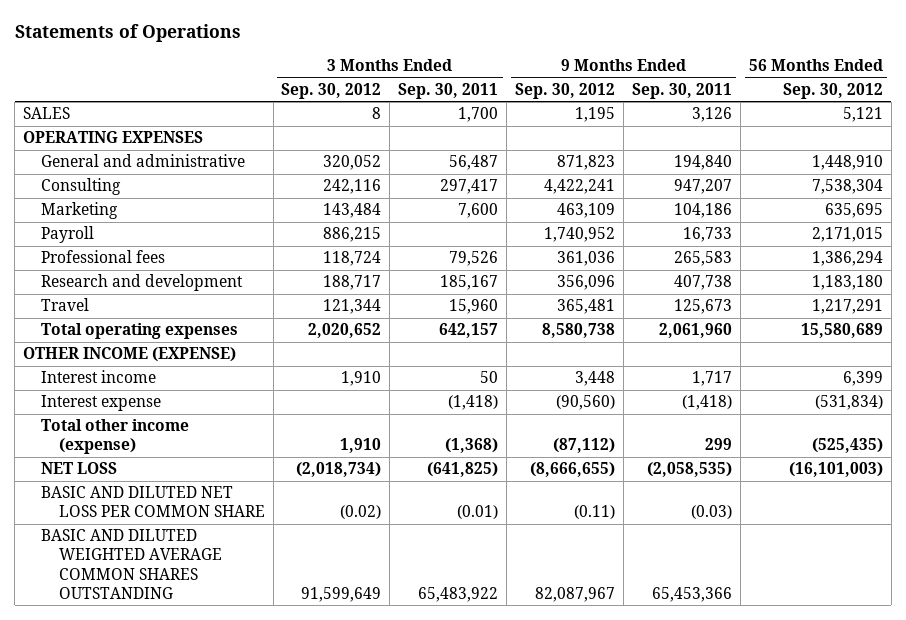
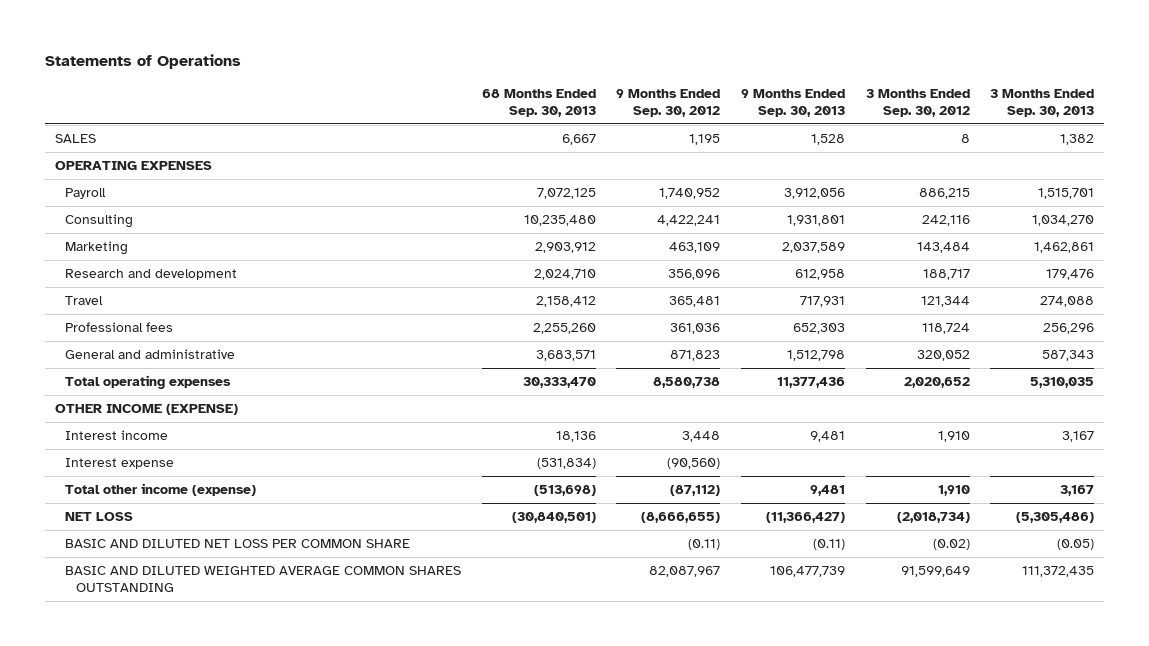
- | 3 Months Ended Sep. 30, 2012 | 3 Months Ended Sep. 30, 2011 | 9 Months Ended Sep. 30, 2012 | 9 Months Ended Sep. 30, 2011 | 56 Months Ended Sep. 30, 2012
+ | 68 Months Ended Sep. 30, 2013 | 9 Months Ended Sep. 30, 2012 | 9 Months Ended Sep. 30, 2013 | 3 Months Ended Sep. 30, 2012 | 3 Months Ended Sep. 30, 2013
moved up: Payroll | 7,072,125 | 1,740,952 | 3,912,056 | 886,215 | 1,515,701
moved down: Professional fees | 2,255,260 | 361,036 | 652,303 | 118,724 | 256,296
moved down: General and administrative | 3,683,571 | 871,823 | 1,512,798 | 320,052 | 587,343

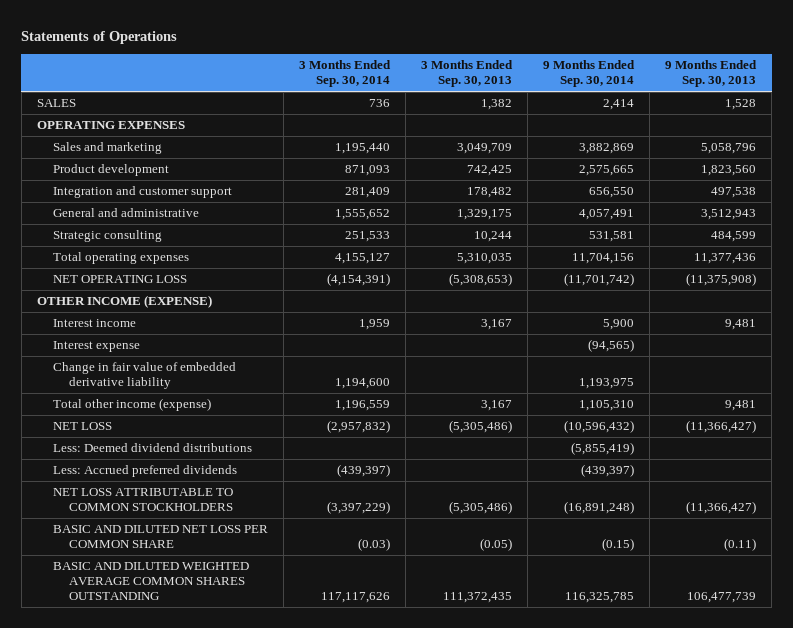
- | 68 Months Ended Sep. 30, 2013 | 9 Months Ended Sep. 30, 2012 | 9 Months Ended Sep. 30, 2013 | 3 Months Ended Sep. 30, 2012 | 3 Months Ended Sep. 30, 2013
+ | 3 Months Ended Sep. 30, 2014 | 3 Months Ended Sep. 30, 2013 | 9 Months Ended Sep. 30, 2014 | 9 Months Ended Sep. 30, 2013
- Payroll | 7,072,125 | 1,740,952 | 3,912,056 | 886,215 | 1,515,701
- Consulting | 10,235,480 | 4,422,241 | 1,931,801 | 242,116 | 1,034,270
- Marketing | 2,903,912 | 463,109 | 2,037,589 | 143,484 | 1,462,861
- Research and development | 2,024,710 | 356,096 | 612,958 | 188,717 | 179,476
- Travel | 2,158,412 | 365,481 | 717,931 | 121,344 | 274,088
- Professional fees | 2,255,260 | 361,036 | 652,303 | 118,724 | 256,296
- General and administrative | 3,683,571 | 871,823 | 1,512,798 | 320,052 | 587,343
+ Sales and marketing | 1,195,440 | 3,049,709 | 3,882,869 | 5,058,796
+ Product development | 871,093 | 742,425 | 2,575,665 | 1,823,560
+ Integration and customer support | 281,409 | 178,482 | 656,550 | 497,538
+ General and administrative | 1,555,652 | 1,329,175 | 4,057,491 | 3,512,943
+ Strategic consulting | 251,533 | 10,244 | 531,581 | 484,599
+ NET OPERATING LOSS | (4,154,391) | (5,308,653) | (11,701,742) | (11,375,908)
+ Change in fair value of embedded derivative liability | 1,194,600 | | 1,193,975 |
+ Less: Deemed dividend distributions | | | (5,855,419) |
+ Less: Accrued preferred dividends | (439,397) | | (439,397) |
+ NET LOSS ATTRIBUTABLE TO COMMON STOCKHOLDERS | (3,397,229) | (5,305,486) | (16,891,248) | (11,366,427)

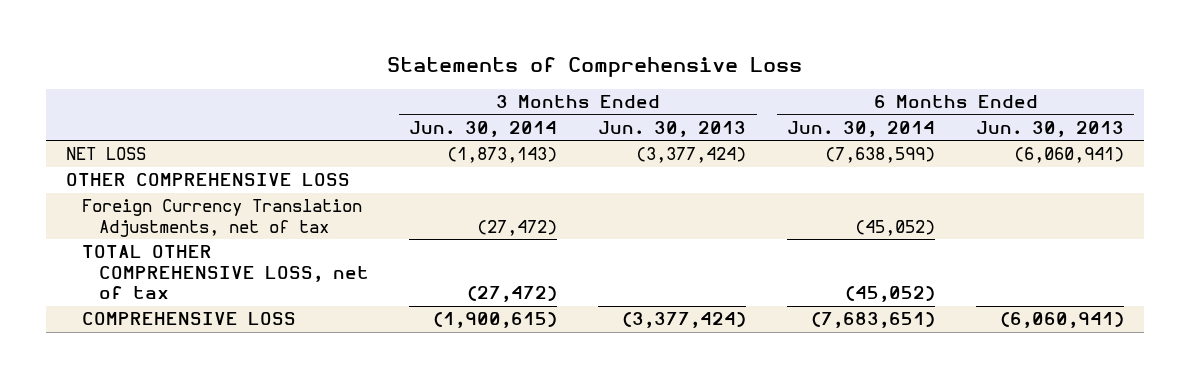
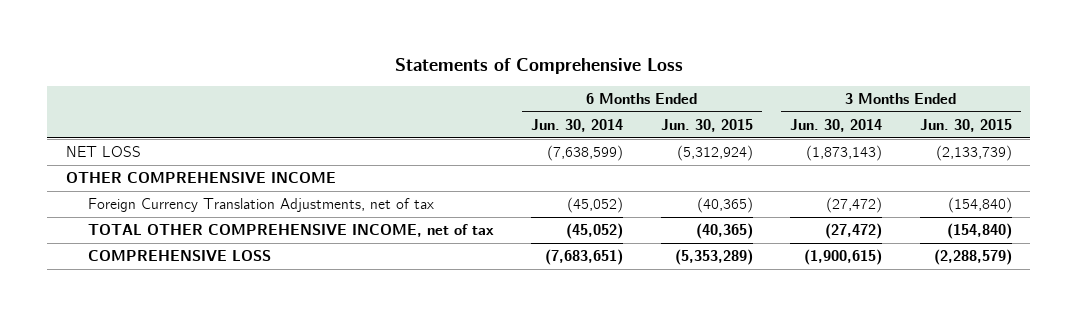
- | 3 Months Ended Jun. 30, 2014 | 3 Months Ended Jun. 30, 2013 | 6 Months Ended Jun. 30, 2014 | 6 Months Ended Jun. 30, 2013
+ | 6 Months Ended Jun. 30, 2014 | 6 Months Ended Jun. 30, 2015 | 3 Months Ended Jun. 30, 2014 | 3 Months Ended Jun. 30, 2015
- OTHER COMPREHENSIVE LOSS
+ OTHER COMPREHENSIVE INCOME
- TOTAL OTHER COMPREHENSIVE LOSS, net of tax | (27,472) | | (45,052) |
+ TOTAL OTHER COMPREHENSIVE INCOME, net of tax | (45,052) | (40,365) | (27,472) | (154,840)

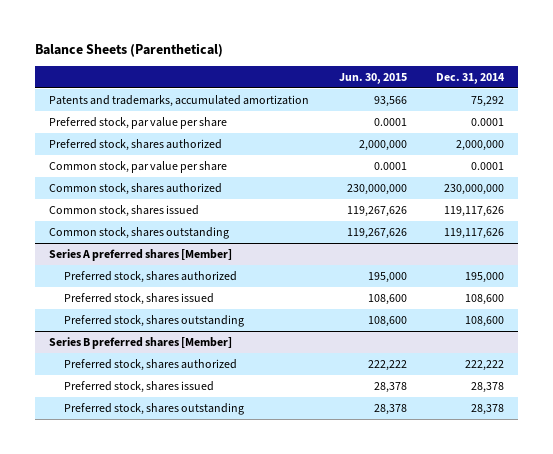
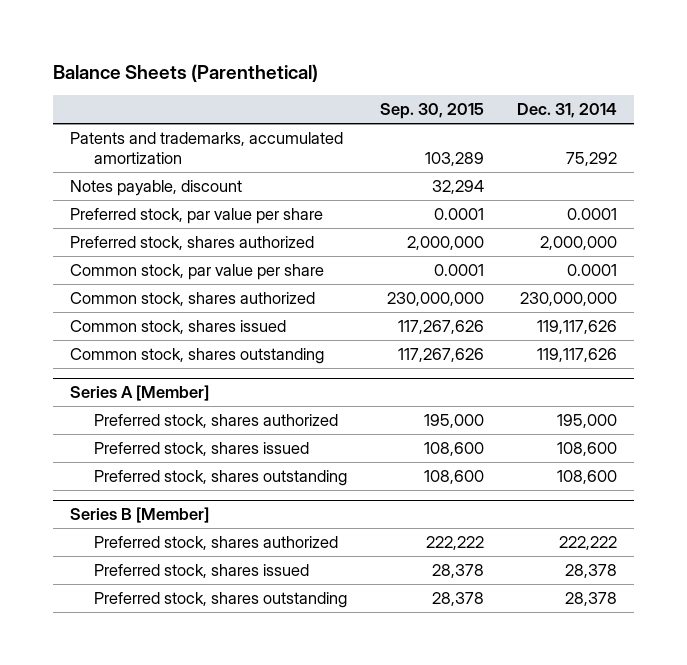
- | Jun. 30, 2015 | Dec. 31, 2014
+ | Sep. 30, 2015 | Dec. 31, 2014
+ Notes payable, discount | 32,294 |
- Series A preferred shares [Member]
+ Series A [Member]
- Series B preferred shares [Member]
+ Series B [Member]

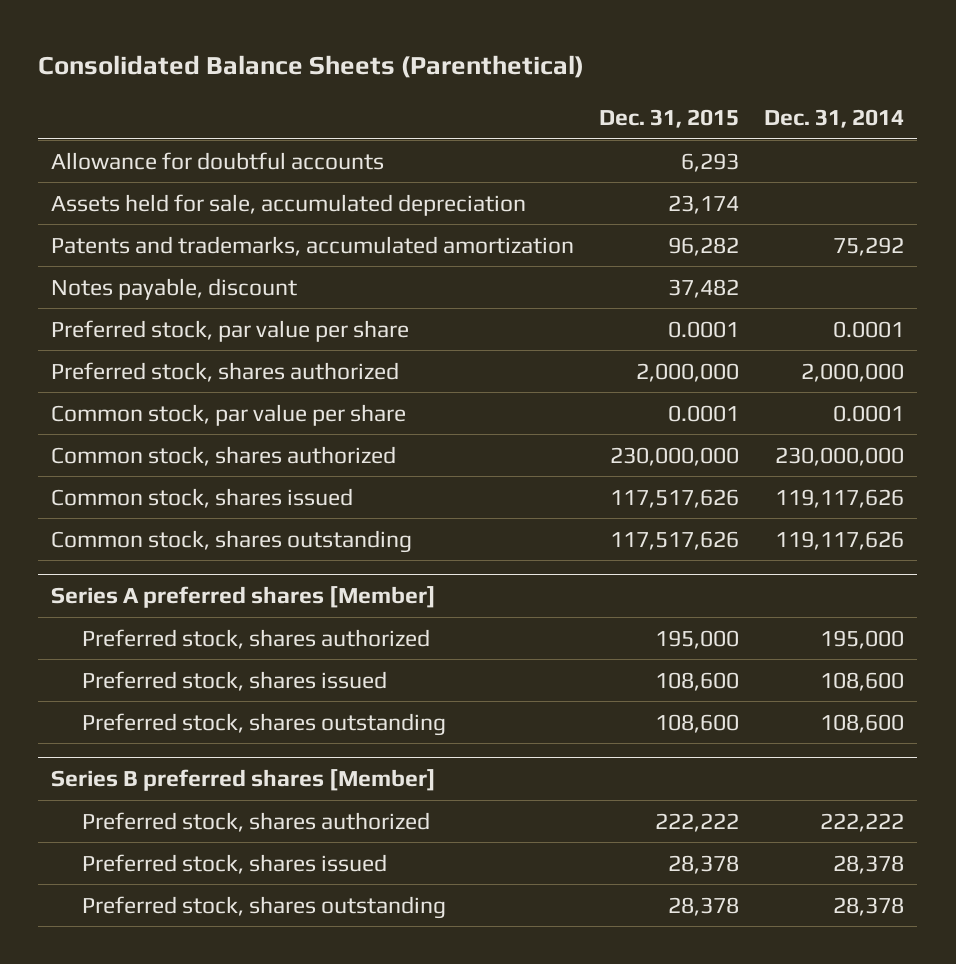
- Balance Sheets (Parenthetical)
+ Consolidated Balance Sheets (Parenthetical)
- | Sep. 30, 2015 | Dec. 31, 2014
+ | Dec. 31, 2015 | Dec. 31, 2014
+ Allowance for doubtful accounts | 6,293 |
+ Assets held for sale, accumulated depreciation | 23,174 |
- Series A [Member]
+ Series A preferred shares [Member]
- Series B [Member]
+ Series B preferred shares [Member]

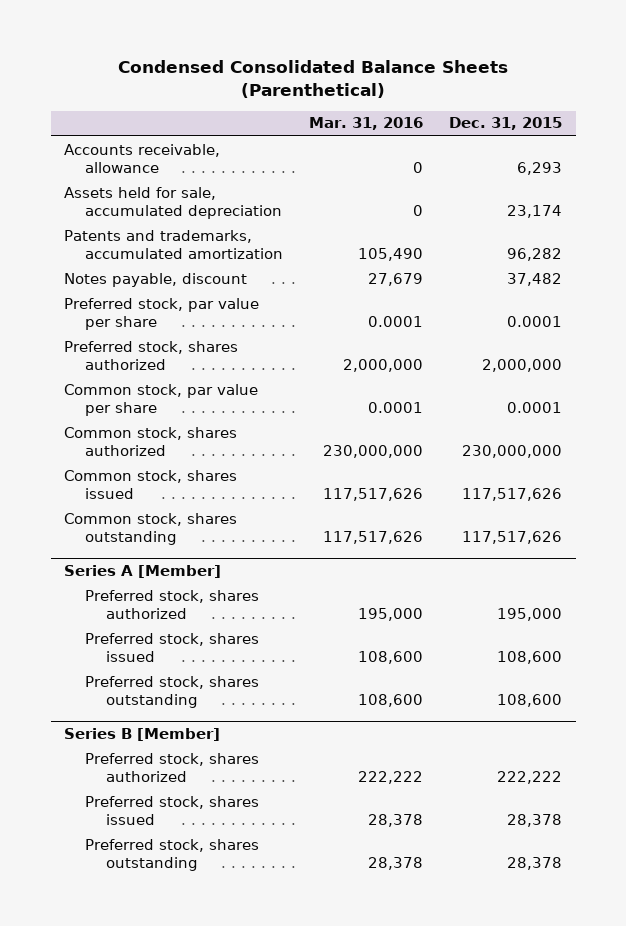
- Consolidated Balance Sheets (Parenthetical)
+ Condensed Consolidated Balance Sheets (Parenthetical)
- | Dec. 31, 2015 | Dec. 31, 2014
+ | Mar. 31, 2016 | Dec. 31, 2015
- Allowance for doubtful accounts | 6,293 |
+ Accounts receivable, allowance | 0 | 6,293
- Series A preferred shares [Member]
+ Series A [Member]
- Series B preferred shares [Member]
+ Series B [Member]

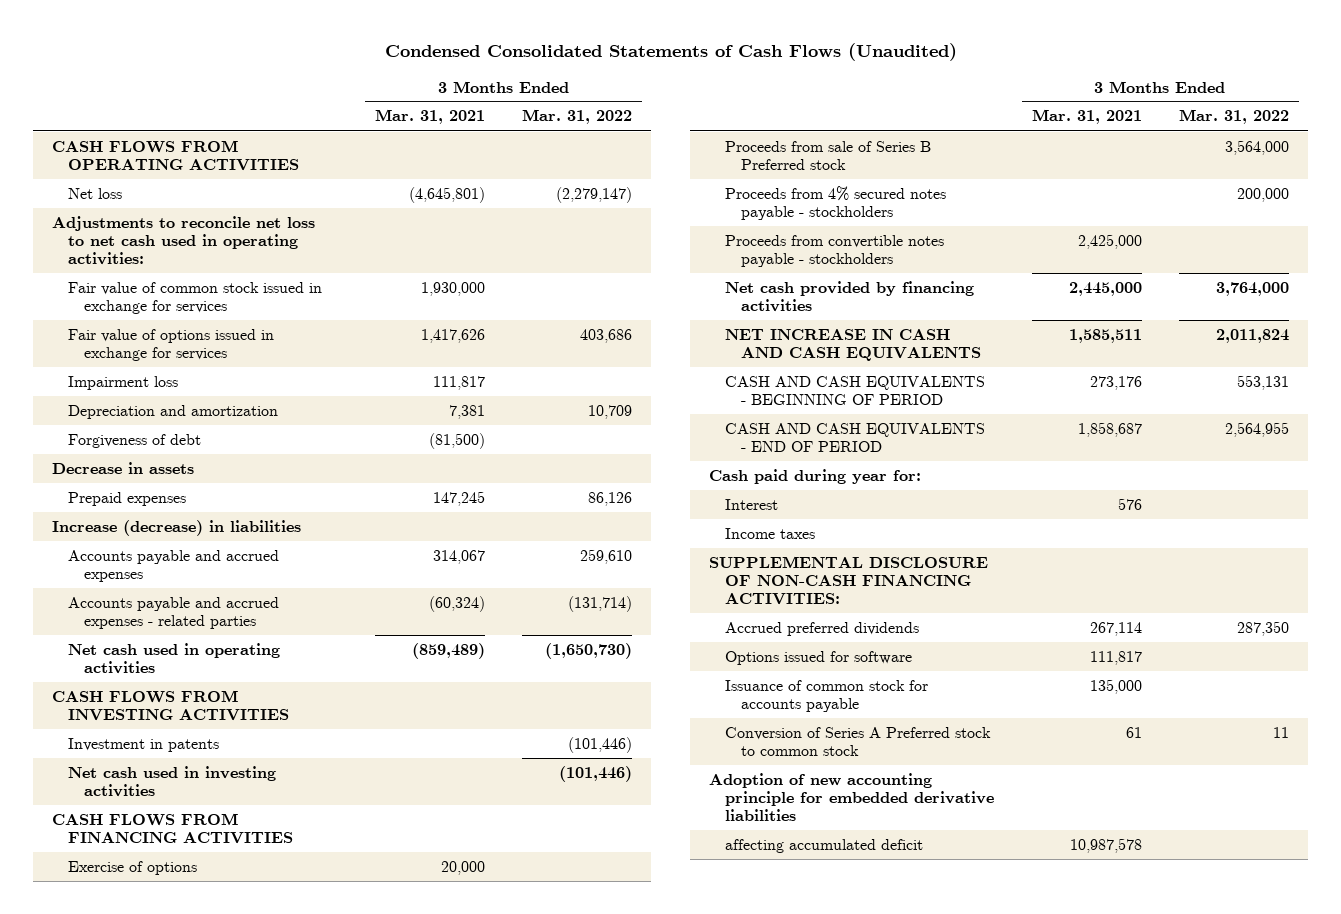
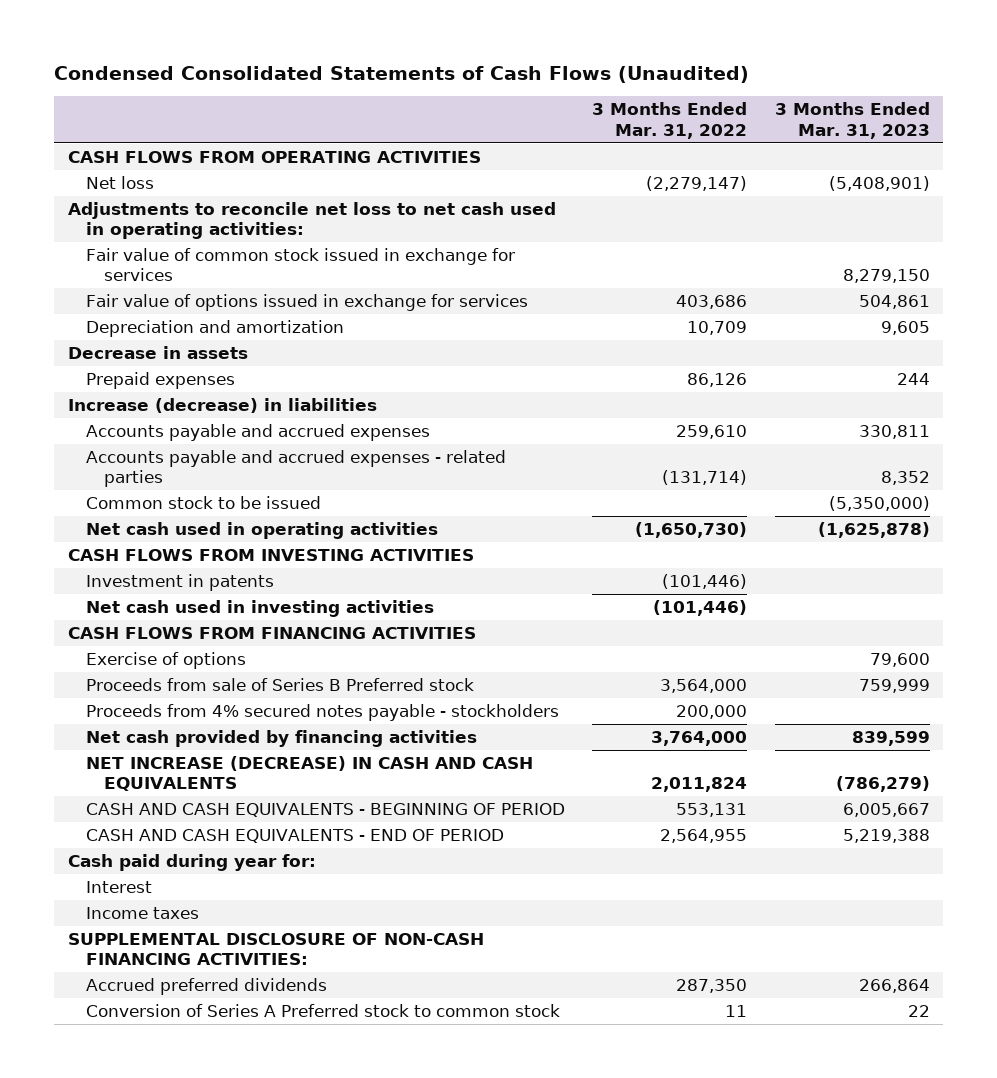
- | 3 Months Ended Mar. 31, 2021 | 3 Months Ended Mar. 31, 2022
+ | 3 Months Ended Mar. 31, 2022 | 3 Months Ended Mar. 31, 2023
- Impairment loss | 111,817 |
- Forgiveness of debt | (81,500) |
+ Common stock to be issued | | (5,350,000)
- Proceeds from convertible notes payable - stockholders | 2,425,000 |
- NET INCREASE IN CASH AND CASH EQUIVALENTS | 1,585,511 | 2,011,824
+ NET INCREASE (DECREASE) IN CASH AND CASH EQUIVALENTS | 2,011,824 | (786,279)
- Options issued for software | 111,817 |
- Issuance of common stock for accounts payable | 135,000 |
- Adoption of new accounting principle for embedded derivative liabilities
- affecting accumulated deficit | 10,987,578 |

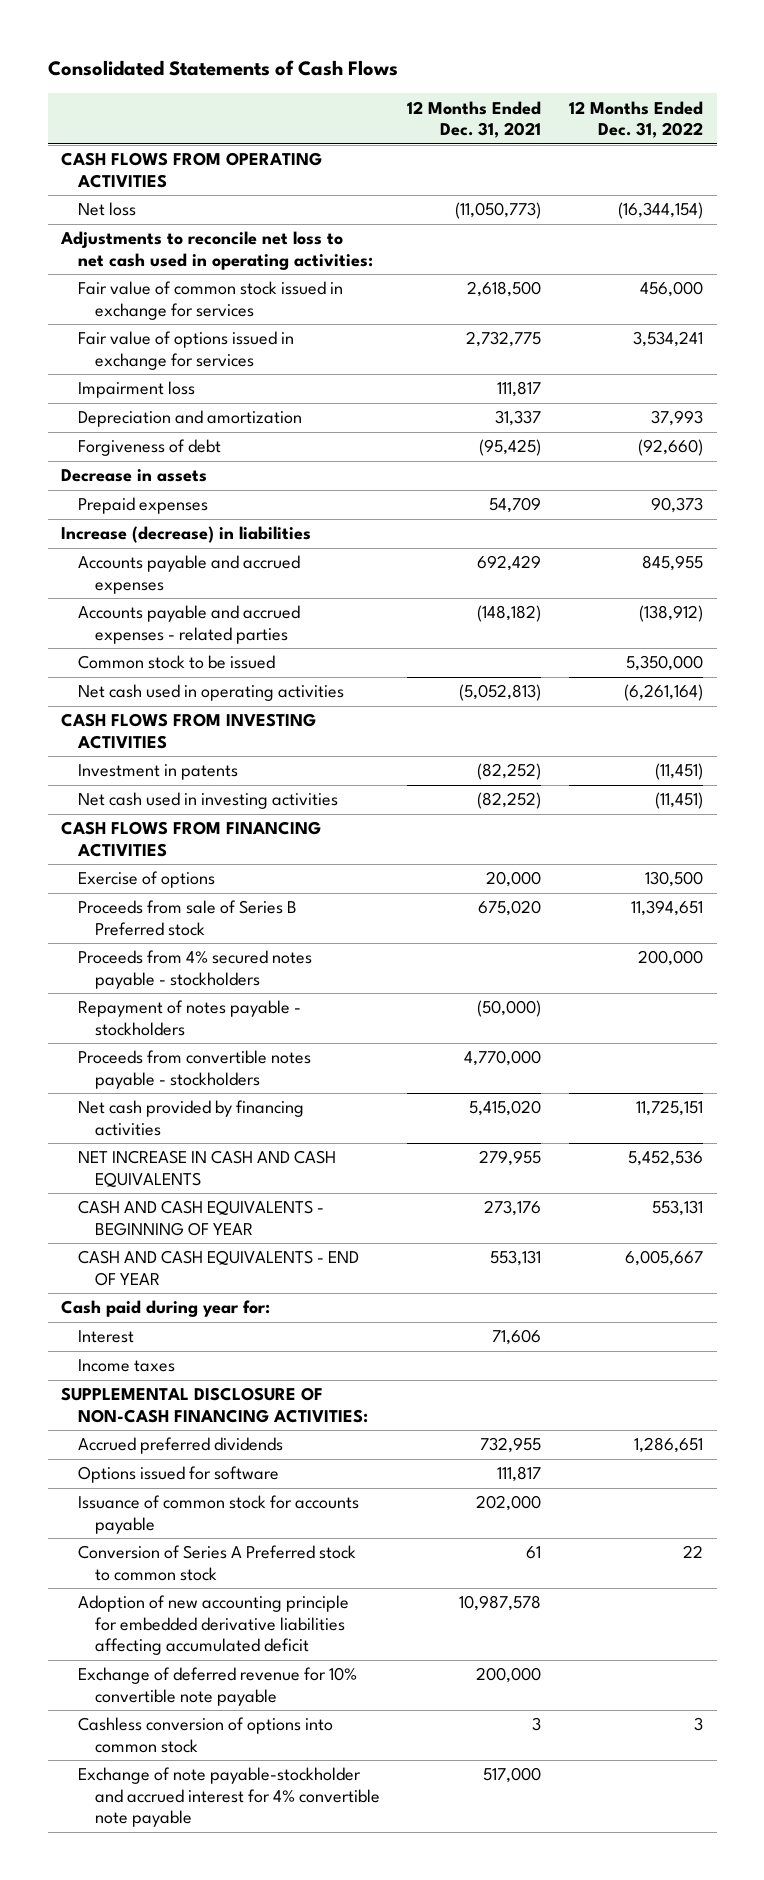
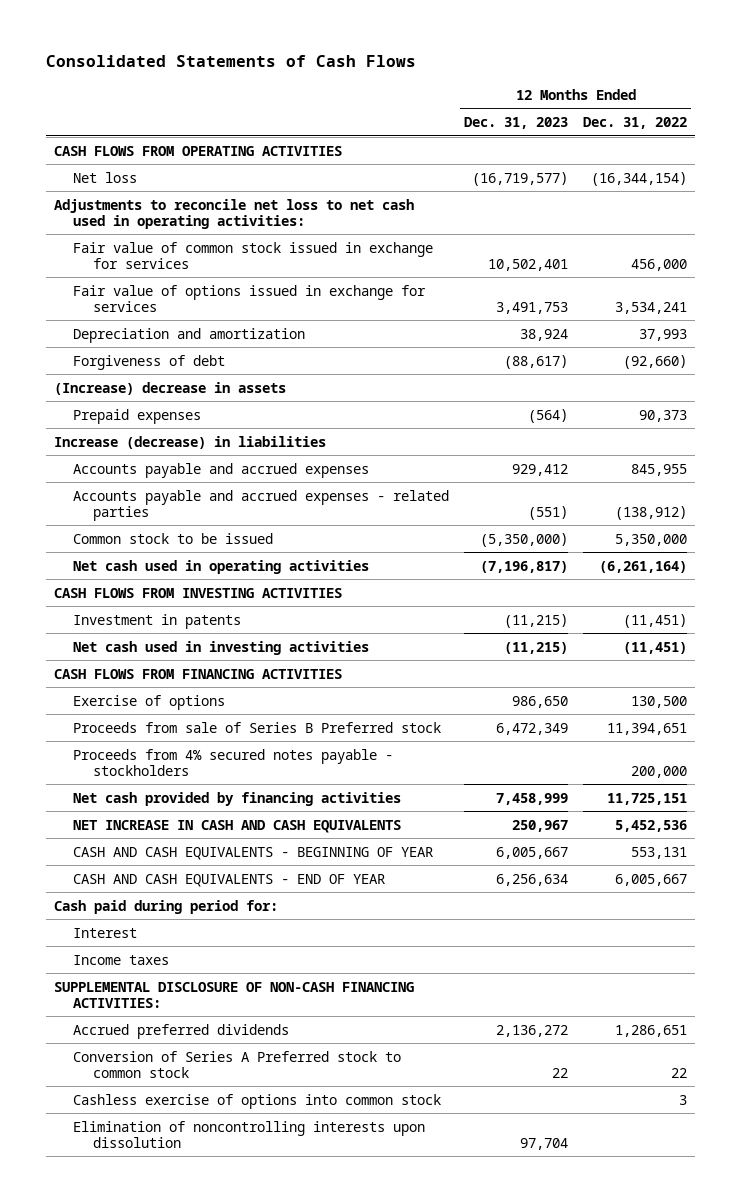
- | 12 Months Ended Dec. 31, 2021 | 12 Months Ended Dec. 31, 2022
+ | 12 Months Ended Dec. 31, 2023 | 12 Months Ended Dec. 31, 2022
- Impairment loss | 111,817 |
- Decrease in assets
+ (Increase) decrease in assets
- Repayment of notes payable - stockholders | (50,000) |
- Proceeds from convertible notes payable - stockholders | 4,770,000 |
- Cash paid during year for:
+ Cash paid during period for:
- Options issued for software | 111,817 |
- Issuance of common stock for accounts payable | 202,000 |
- Adoption of new accounting principle for embedded derivative liabilities affecting accumulated deficit | 10,987,578 |
- Exchange of deferred revenue for 10% convertible note payable | 200,000 |
- Cashless conversion of options into common stock | 3 | 3
- Exchange of note payable-stockholder and accrued interest for 4% convertible note payable | 517,000 |
+ Cashless exercise of options into common stock | | 3
+ Elimination of noncontrolling interests upon dissolution | 97,704 |

